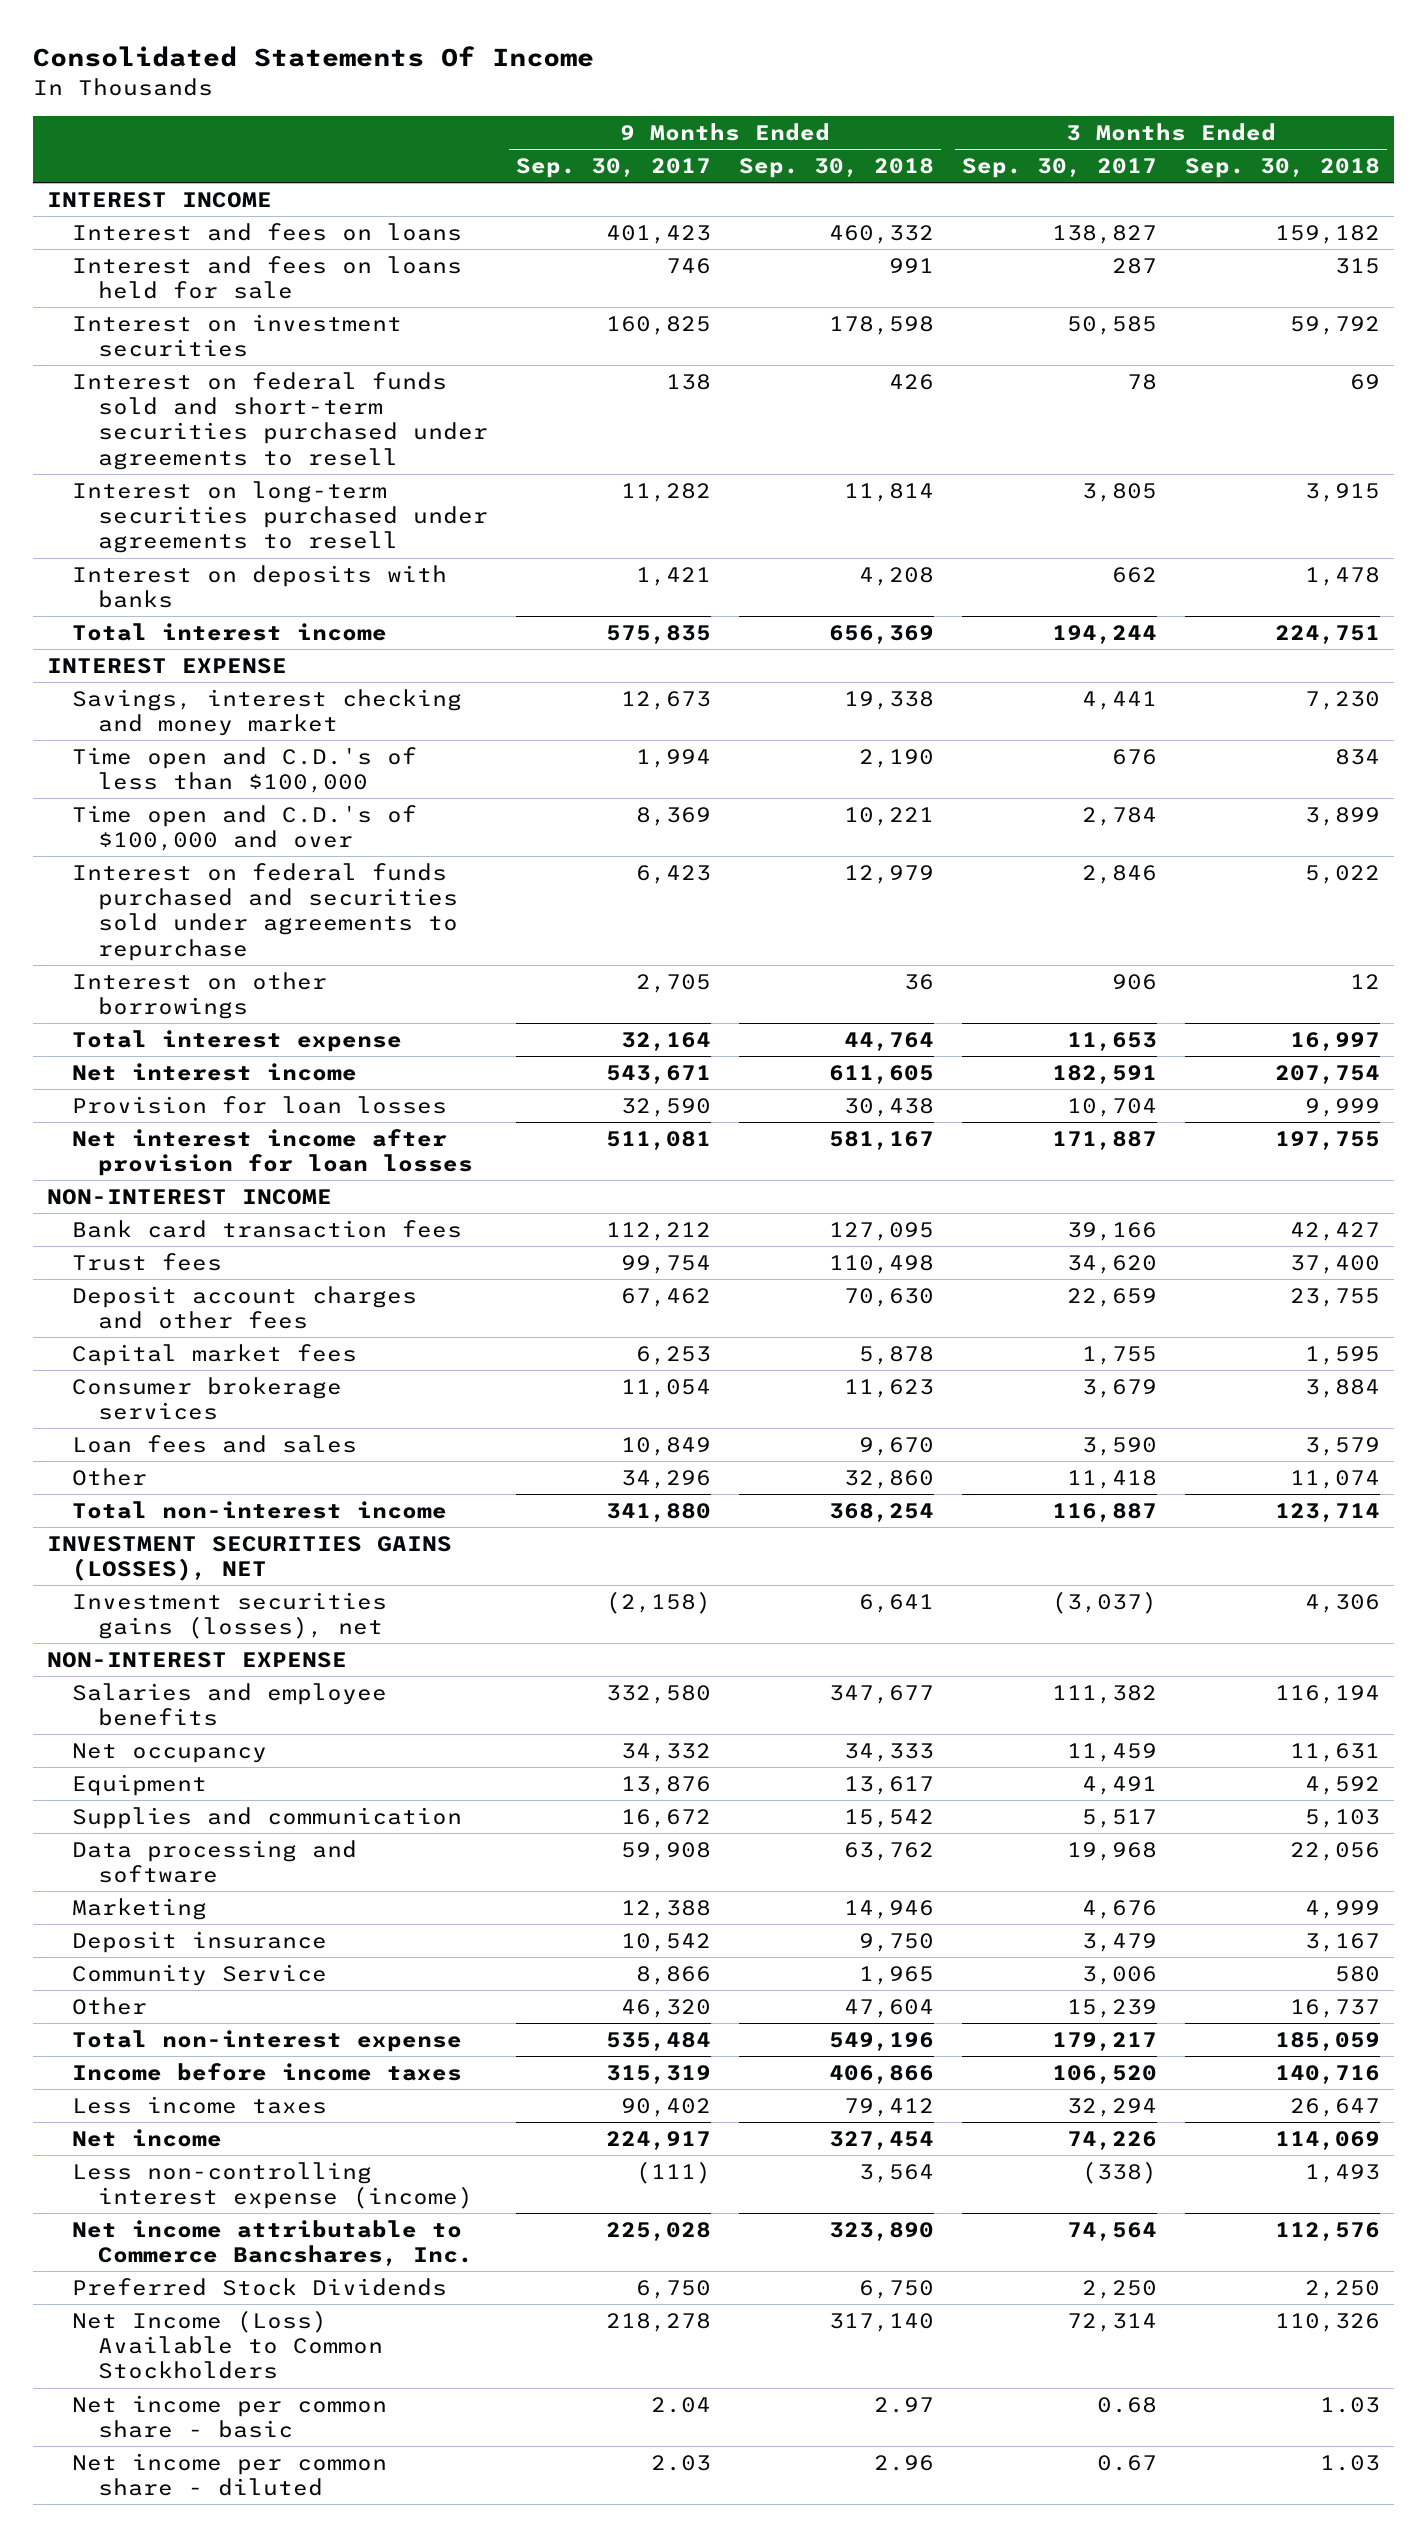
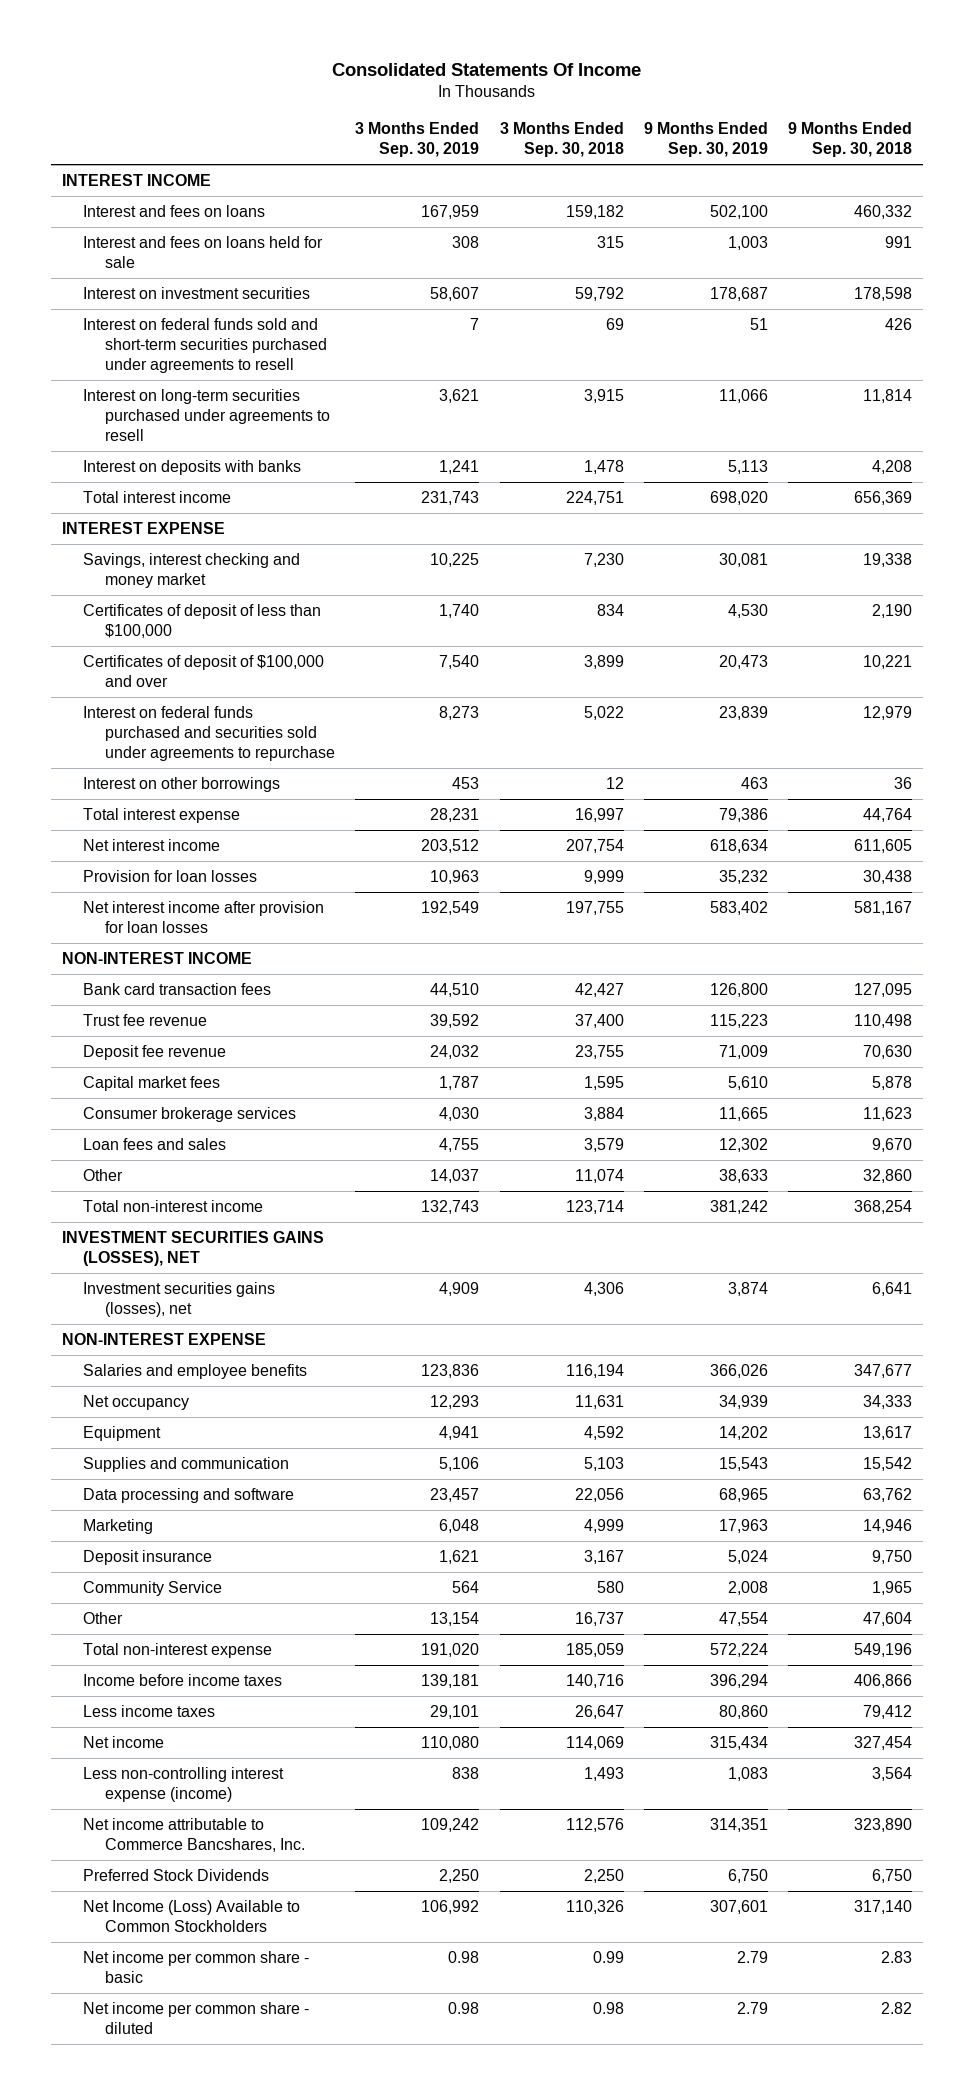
- | 9 Months Ended Sep. 30, 2017 | 9 Months Ended Sep. 30, 2018 | 3 Months Ended Sep. 30, 2017 | 3 Months Ended Sep. 30, 2018
+ | 3 Months Ended Sep. 30, 2019 | 3 Months Ended Sep. 30, 2018 | 9 Months Ended Sep. 30, 2019 | 9 Months Ended Sep. 30, 2018
- Time open and C.D.'s of less than $100,000 | 1,994 | 2,190 | 676 | 834
- Time open and C.D.'s of $100,000 and over | 8,369 | 10,221 | 2,784 | 3,899
+ Certificates of deposit of less than $100,000 | 1,740 | 834 | 4,530 | 2,190
+ Certificates of deposit of $100,000 and over | 7,540 | 3,899 | 20,473 | 10,221
- Trust fees | 99,754 | 110,498 | 34,620 | 37,400
- Deposit account charges and other fees | 67,462 | 70,630 | 22,659 | 23,755
+ Trust fee revenue | 39,592 | 37,400 | 115,223 | 110,498
+ Deposit fee revenue | 24,032 | 23,755 | 71,009 | 70,630
- Net income per common share - basic | 2.04 | 2.97 | 0.68 | 1.03
- Net income per common share - diluted | 2.03 | 2.96 | 0.67 | 1.03
+ Net income per common share - basic | 0.98 | 0.99 | 2.79 | 2.83
+ Net income per common share - diluted | 0.98 | 0.98 | 2.79 | 2.82

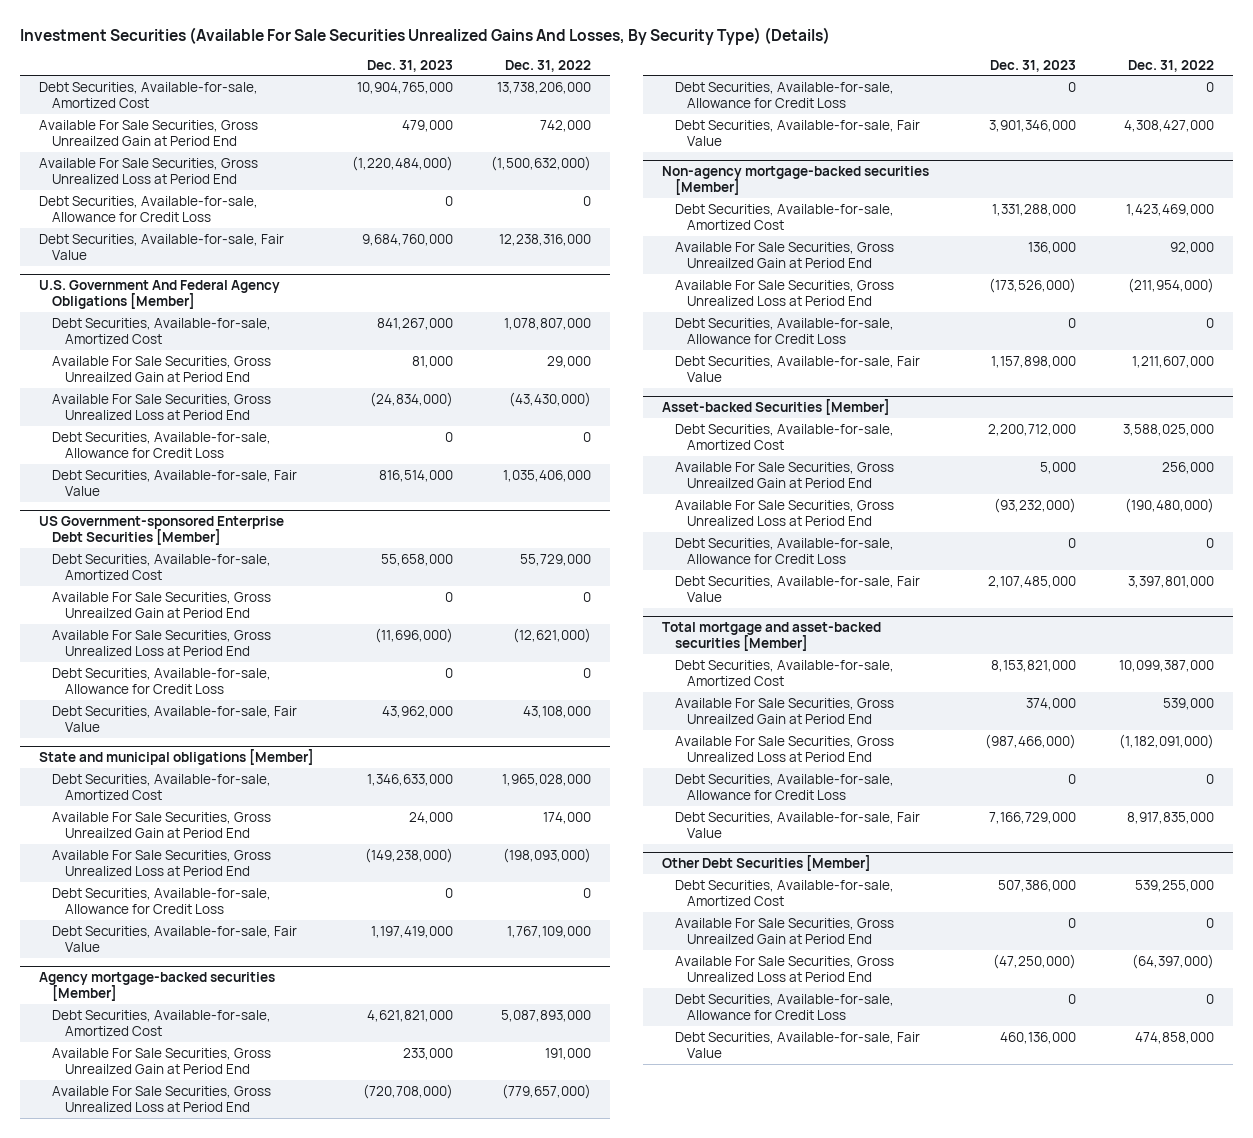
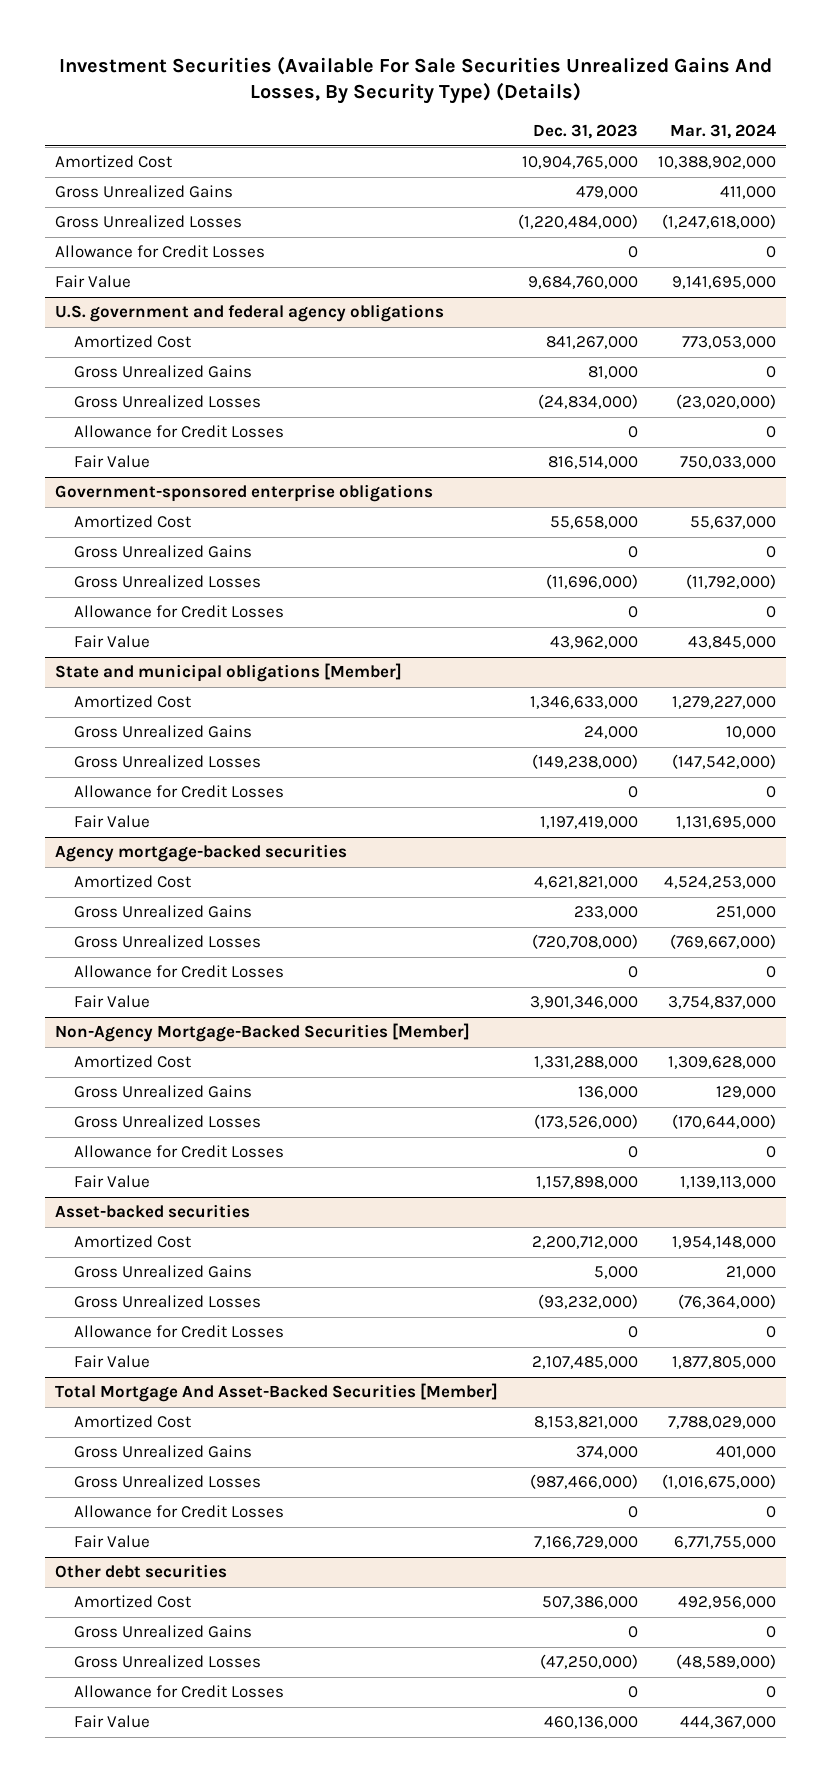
- | Dec. 31, 2023 | Dec. 31, 2022
+ | Dec. 31, 2023 | Mar. 31, 2024
- Debt Securities, Available-for-sale, Amortized Cost | 10,904,765,000 | 13,738,206,000
- Available For Sale Securities, Gross Unreailzed Gain at Period End | 479,000 | 742,000
- Available For Sale Securities, Gross Unrealized Loss at Period End | (1,220,484,000) | (1,500,632,000)
- Debt Securities, Available-for-sale, Allowance for Credit Loss | 0 | 0
- Debt Securities, Available-for-sale, Fair Value | 9,684,760,000 | 12,238,316,000
- U.S. Government And Federal Agency Obligations [Member]
- Debt Securities, Available-for-sale, Amortized Cost | 841,267,000 | 1,078,807,000
- Available For Sale Securities, Gross Unreailzed Gain at Period End | 81,000 | 29,000
- Available For Sale Securities, Gross Unrealized Loss at Period End | (24,834,000) | (43,430,000)
- Debt Securities, Available-for-sale, Allowance for Credit Loss | 0 | 0
- Debt Securities, Available-for-sale, Fair Value | 816,514,000 | 1,035,406,000
- US Government-sponsored Enterprise Debt Securities [Member]
- Debt Securities, Available-for-sale, Amortized Cost | 55,658,000 | 55,729,000
- Available For Sale Securities, Gross Unreailzed Gain at Period End | 0 | 0
- Available For Sale Securities, Gross Unrealized Loss at Period End | (11,696,000) | (12,621,000)
- Debt Securities, Available-for-sale, Allowance for Credit Loss | 0 | 0
- Debt Securities, Available-for-sale, Fair Value | 43,962,000 | 43,108,000
+ Amortized Cost | 10,904,765,000 | 10,388,902,000
+ Gross Unrealized Gains | 479,000 | 411,000
+ Gross Unrealized Losses | (1,220,484,000) | (1,247,618,000)
+ Allowance for Credit Losses | 0 | 0
+ Fair Value | 9,684,760,000 | 9,141,695,000
+ U.S. government and federal agency obligations
+ Amortized Cost | 841,267,000 | 773,053,000
+ Gross Unrealized Gains | 81,000 | 0
+ Gross Unrealized Losses | (24,834,000) | (23,020,000)
+ Allowance for Credit Losses | 0 | 0
+ Fair Value | 816,514,000 | 750,033,000
+ Government-sponsored enterprise obligations
+ Amortized Cost | 55,658,000 | 55,637,000
+ Gross Unrealized Gains | 0 | 0
+ Gross Unrealized Losses | (11,696,000) | (11,792,000)
+ Allowance for Credit Losses | 0 | 0
+ Fair Value | 43,962,000 | 43,845,000
@ State and municipal obligations [Member]
- Debt Securities, Available-for-sale, Amortized Cost | 1,346,633,000 | 1,965,028,000
- Available For Sale Securities, Gross Unreailzed Gain at Period End | 24,000 | 174,000
- Available For Sale Securities, Gross Unrealized Loss at Period End | (149,238,000) | (198,093,000)
- Debt Securities, Available-for-sale, Allowance for Credit Loss | 0 | 0
- Debt Securities, Available-for-sale, Fair Value | 1,197,419,000 | 1,767,109,000
- Agency mortgage-backed securities [Member]
- Debt Securities, Available-for-sale, Amortized Cost | 4,621,821,000 | 5,087,893,000
- Available For Sale Securities, Gross Unreailzed Gain at Period End | 233,000 | 191,000
- Available For Sale Securities, Gross Unrealized Loss at Period End | (720,708,000) | (779,657,000)
- Debt Securities, Available-for-sale, Allowance for Credit Loss | 0 | 0
- Debt Securities, Available-for-sale, Fair Value | 3,901,346,000 | 4,308,427,000
- Non-agency mortgage-backed securities [Member]
- Debt Securities, Available-for-sale, Amortized Cost | 1,331,288,000 | 1,423,469,000
- Available For Sale Securities, Gross Unreailzed Gain at Period End | 136,000 | 92,000
- Available For Sale Securities, Gross Unrealized Loss at Period End | (173,526,000) | (211,954,000)
- Debt Securities, Available-for-sale, Allowance for Credit Loss | 0 | 0
- Debt Securities, Available-for-sale, Fair Value | 1,157,898,000 | 1,211,607,000
- Asset-backed Securities [Member]
- Debt Securities, Available-for-sale, Amortized Cost | 2,200,712,000 | 3,588,025,000
- Available For Sale Securities, Gross Unreailzed Gain at Period End | 5,000 | 256,000
- Available For Sale Securities, Gross Unrealized Loss at Period End | (93,232,000) | (190,480,000)
- Debt Securities, Available-for-sale, Allowance for Credit Loss | 0 | 0
- Debt Securities, Available-for-sale, Fair Value | 2,107,485,000 | 3,397,801,000
- Total mortgage and asset-backed securities [Member]
- Debt Securities, Available-for-sale, Amortized Cost | 8,153,821,000 | 10,099,387,000
- Available For Sale Securities, Gross Unreailzed Gain at Period End | 374,000 | 539,000
- Available For Sale Securities, Gross Unrealized Loss at Period End | (987,466,000) | (1,182,091,000)
- Debt Securities, Available-for-sale, Allowance for Credit Loss | 0 | 0
- Debt Securities, Available-for-sale, Fair Value | 7,166,729,000 | 8,917,835,000
- Other Debt Securities [Member]
- Debt Securities, Available-for-sale, Amortized Cost | 507,386,000 | 539,255,000
- Available For Sale Securities, Gross Unreailzed Gain at Period End | 0 | 0
- Available For Sale Securities, Gross Unrealized Loss at Period End | (47,250,000) | (64,397,000)
- Debt Securities, Available-for-sale, Allowance for Credit Loss | 0 | 0
- Debt Securities, Available-for-sale, Fair Value | 460,136,000 | 474,858,000
@ State and municipal obligations [Member]
+ Amortized Cost | 1,346,633,000 | 1,279,227,000
+ Gross Unrealized Gains | 24,000 | 10,000
+ Gross Unrealized Losses | (149,238,000) | (147,542,000)
+ Allowance for Credit Losses | 0 | 0
+ Fair Value | 1,197,419,000 | 1,131,695,000
+ Agency mortgage-backed securities
+ Amortized Cost | 4,621,821,000 | 4,524,253,000
+ Gross Unrealized Gains | 233,000 | 251,000
+ Gross Unrealized Losses | (720,708,000) | (769,667,000)
+ Allowance for Credit Losses | 0 | 0
+ Fair Value | 3,901,346,000 | 3,754,837,000
+ Non-Agency Mortgage-Backed Securities [Member]
+ Amortized Cost | 1,331,288,000 | 1,309,628,000
+ Gross Unrealized Gains | 136,000 | 129,000
+ Gross Unrealized Losses | (173,526,000) | (170,644,000)
+ Allowance for Credit Losses | 0 | 0
+ Fair Value | 1,157,898,000 | 1,139,113,000
+ Asset-backed securities
+ Amortized Cost | 2,200,712,000 | 1,954,148,000
+ Gross Unrealized Gains | 5,000 | 21,000
+ Gross Unrealized Losses | (93,232,000) | (76,364,000)
+ Allowance for Credit Losses | 0 | 0
+ Fair Value | 2,107,485,000 | 1,877,805,000
+ Total Mortgage And Asset-Backed Securities [Member]
+ Amortized Cost | 8,153,821,000 | 7,788,029,000
+ Gross Unrealized Gains | 374,000 | 401,000
+ Gross Unrealized Losses | (987,466,000) | (1,016,675,000)
+ Allowance for Credit Losses | 0 | 0
+ Fair Value | 7,166,729,000 | 6,771,755,000
+ Other debt securities
+ Amortized Cost | 507,386,000 | 492,956,000
+ Gross Unrealized Gains | 0 | 0
+ Gross Unrealized Losses | (47,250,000) | (48,589,000)
+ Allowance for Credit Losses | 0 | 0
+ Fair Value | 460,136,000 | 444,367,000

